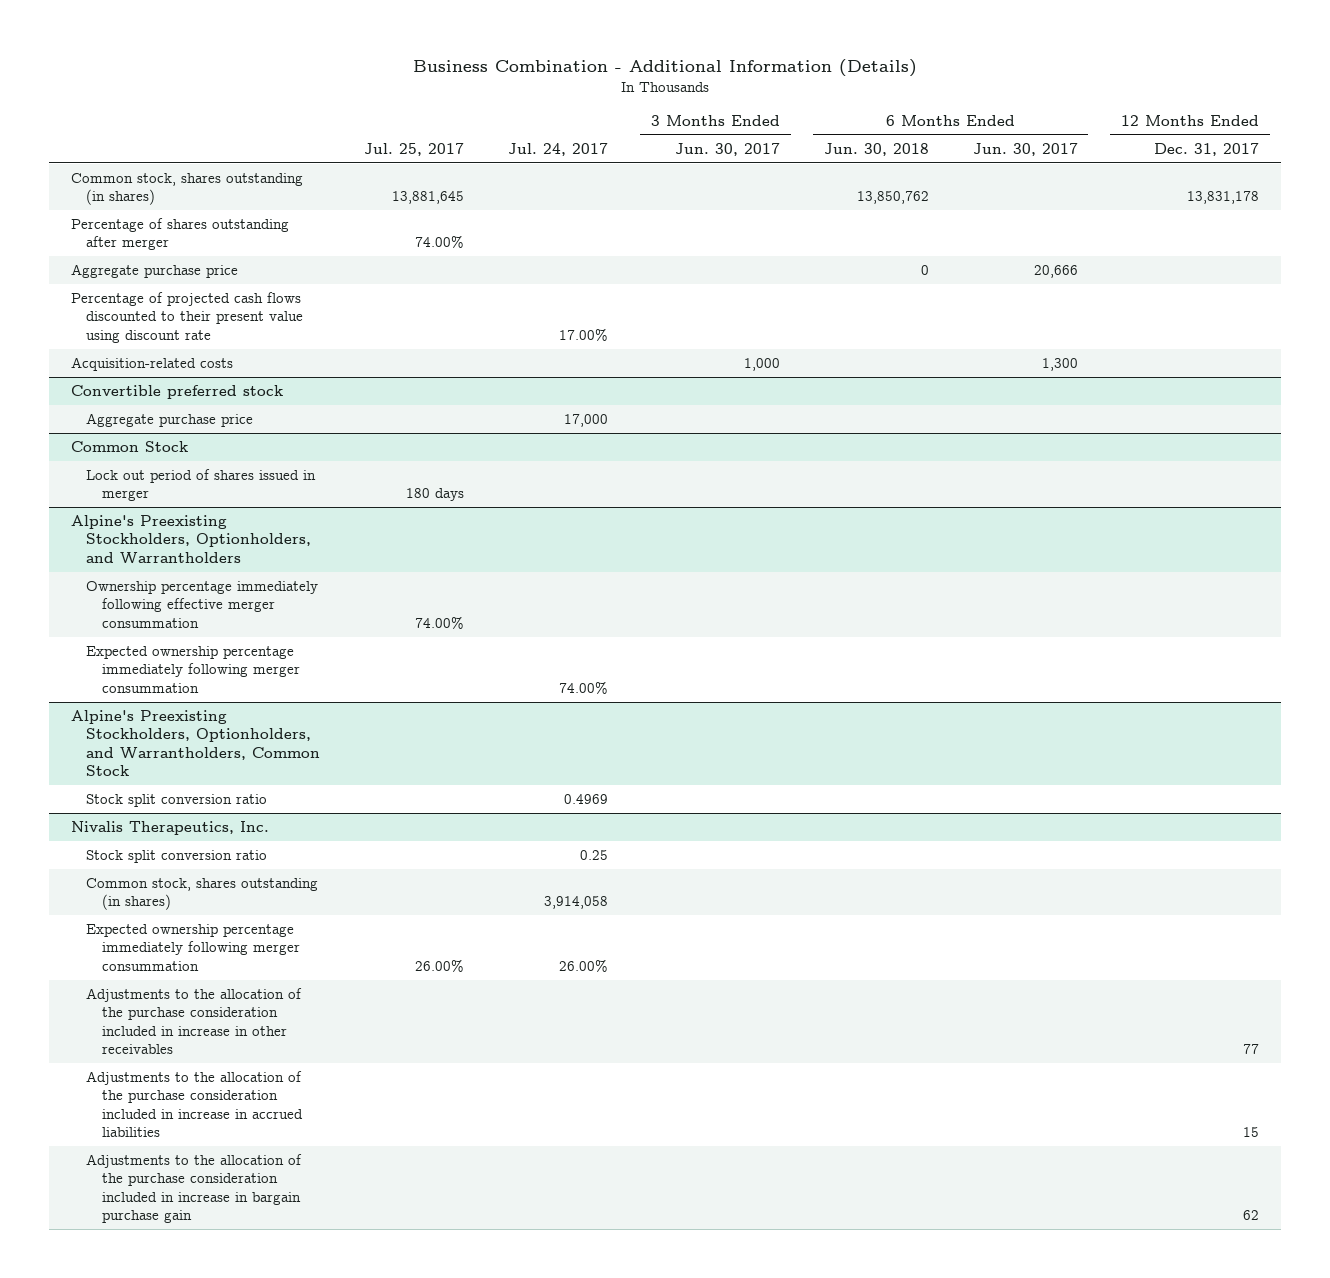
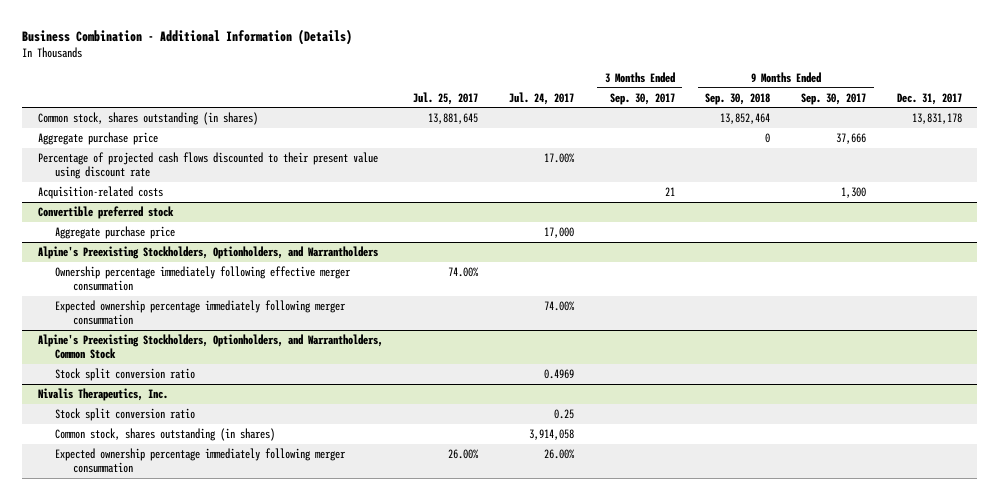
- | Jul. 25, 2017 | Jul. 24, 2017 | 3 Months Ended Jun. 30, 2017 | 6 Months Ended Jun. 30, 2018 | 6 Months Ended Jun. 30, 2017 | 12 Months Ended Dec. 31, 2017
+ | Jul. 25, 2017 | Jul. 24, 2017 | 3 Months Ended Sep. 30, 2017 | 9 Months Ended Sep. 30, 2018 | 9 Months Ended Sep. 30, 2017 | Dec. 31, 2017
- Percentage of shares outstanding after merger | 74.00% | | | | |
- Common Stock
- Lock out period of shares issued in merger | 180 days | | | | |
@ Nivalis Therapeutics, Inc.
- Adjustments to the allocation of the purchase consideration included in increase in other receivables | | | | | | 77
- Adjustments to the allocation of the purchase consideration included in increase in accrued liabilities | | | | | | 15
- Adjustments to the allocation of the purchase consideration included in increase in bargain purchase gain | | | | | | 62

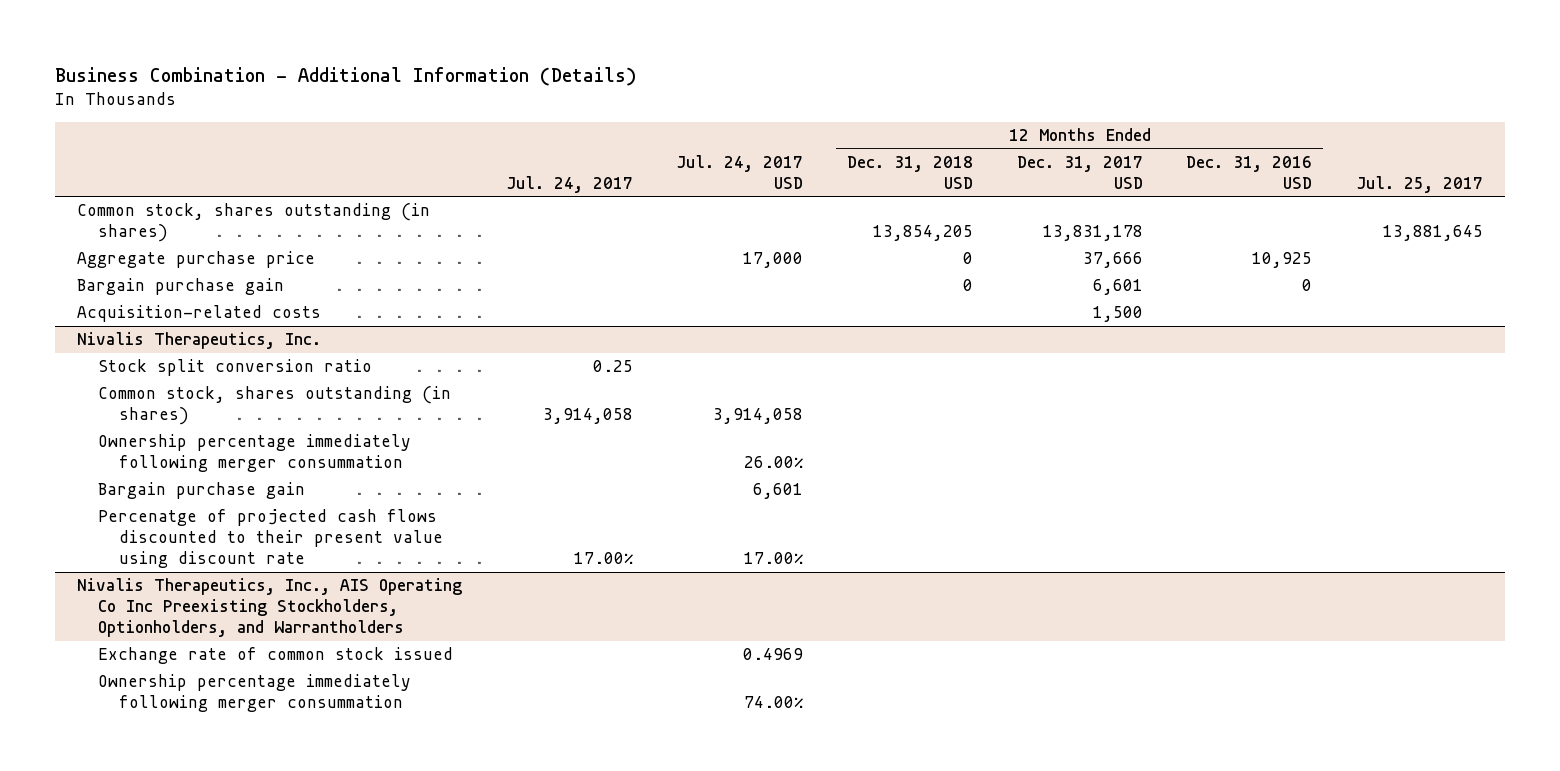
- | Jul. 25, 2017 | Jul. 24, 2017 | 3 Months Ended Sep. 30, 2017 | 9 Months Ended Sep. 30, 2018 | 9 Months Ended Sep. 30, 2017 | Dec. 31, 2017
+ | Jul. 24, 2017 | Jul. 24, 2017 USD | 12 Months Ended Dec. 31, 2018 USD | 12 Months Ended Dec. 31, 2017 USD | 12 Months Ended Dec. 31, 2016 USD | Jul. 25, 2017
- Percentage of projected cash flows discounted to their present value using discount rate | | 17.00% | | | |
+ Bargain purchase gain | | | 0 | 6,601 | 0 |
- Convertible preferred stock
- Aggregate purchase price | | 17,000 | | | |
- Alpine's Preexisting Stockholders, Optionholders, and Warrantholders
- Ownership percentage immediately following effective merger consummation | 74.00% | | | | |
- Expected ownership percentage immediately following merger consummation | | 74.00% | | | |
- Alpine's Preexisting Stockholders, Optionholders, and Warrantholders, Common Stock
- Stock split conversion ratio | | 0.4969 | | | |
@ Nivalis Therapeutics, Inc.
- Expected ownership percentage immediately following merger consummation | 26.00% | 26.00% | | | |
+ Ownership percentage immediately following merger consummation | | 26.00% | | | |
+ Bargain purchase gain | | 6,601 | | | |
+ Percenatge of projected cash flows discounted to their present value using discount rate | 17.00% | 17.00% | | | |
+ Nivalis Therapeutics, Inc., AIS Operating Co Inc Preexisting Stockholders, Optionholders, and Warrantholders
+ Exchange rate of common stock issued | | 0.4969 | | | |
+ Ownership percentage immediately following merger consummation | | 74.00% | | | |

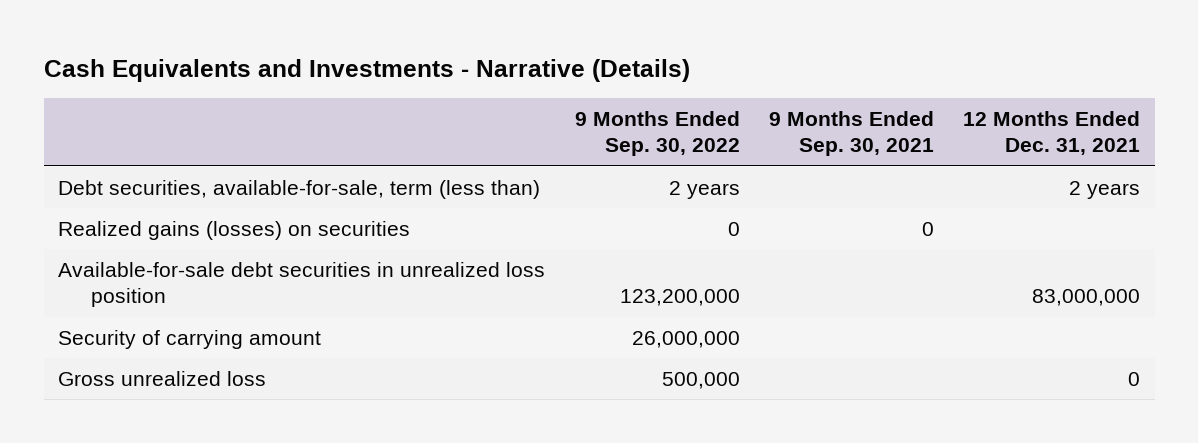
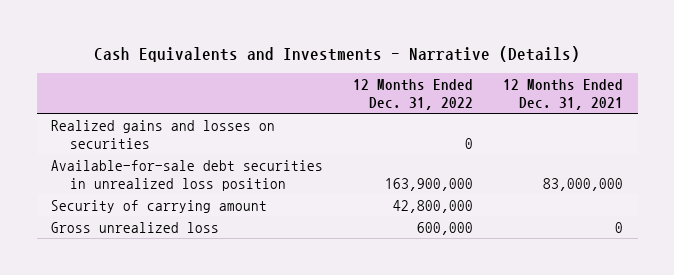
- | 9 Months Ended Sep. 30, 2022 | 9 Months Ended Sep. 30, 2021 | 12 Months Ended Dec. 31, 2021
+ | 12 Months Ended Dec. 31, 2022 | 12 Months Ended Dec. 31, 2021
- Debt securities, available-for-sale, term (less than) | 2 years | | 2 years
- Realized gains (losses) on securities | 0 | 0 |
+ Realized gains and losses on securities | 0 |

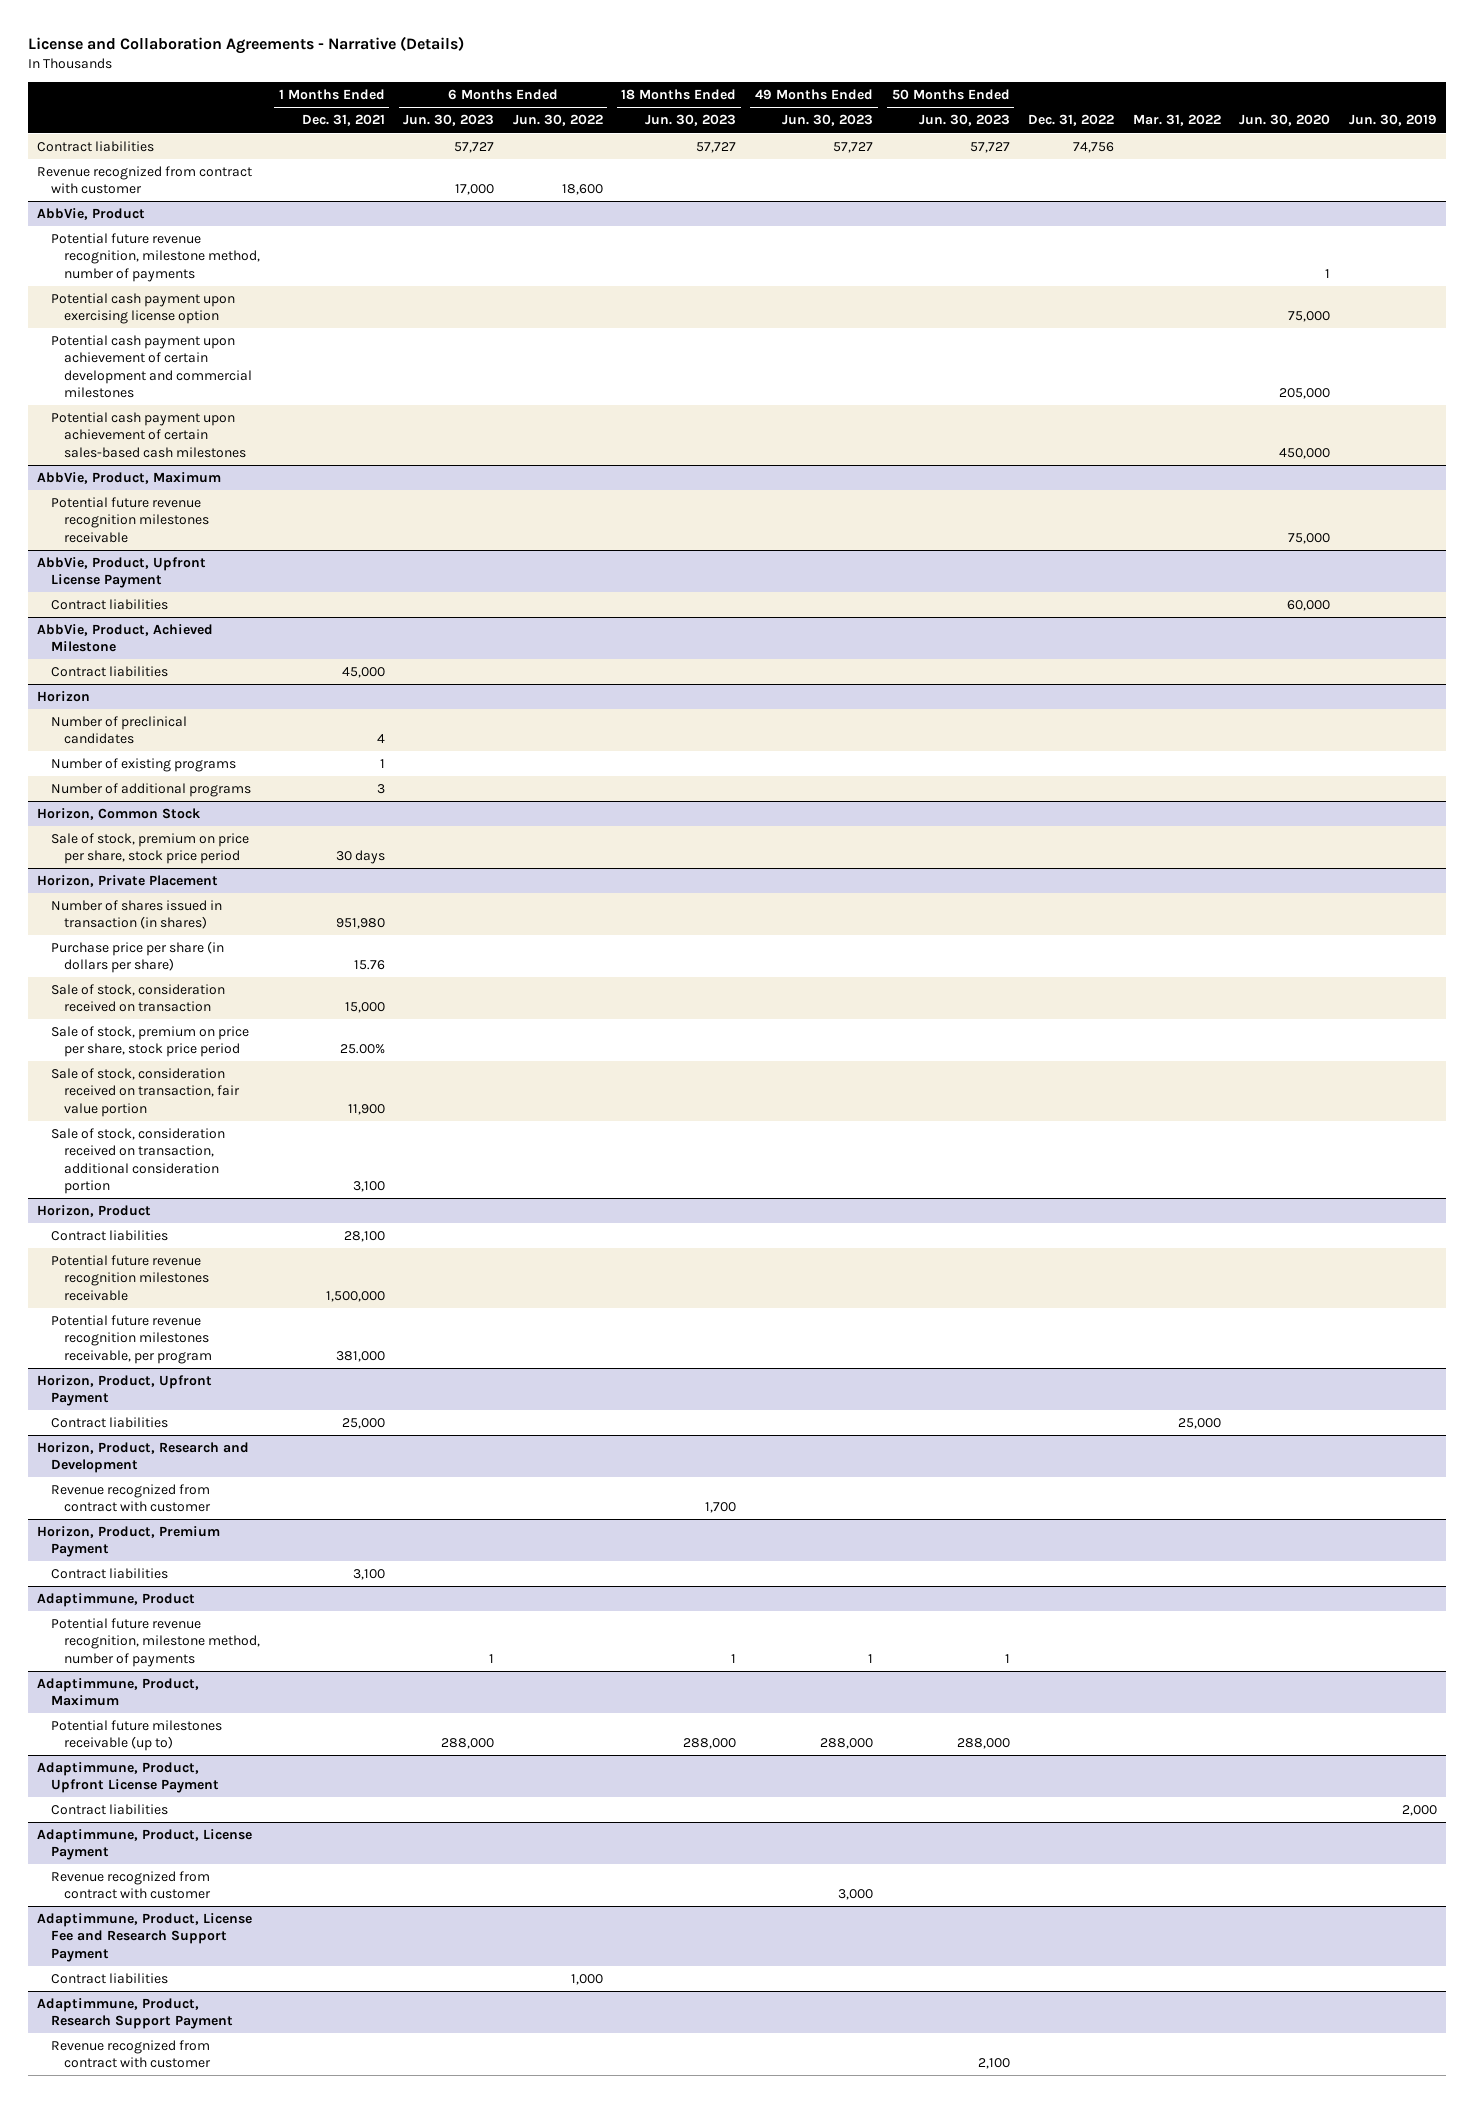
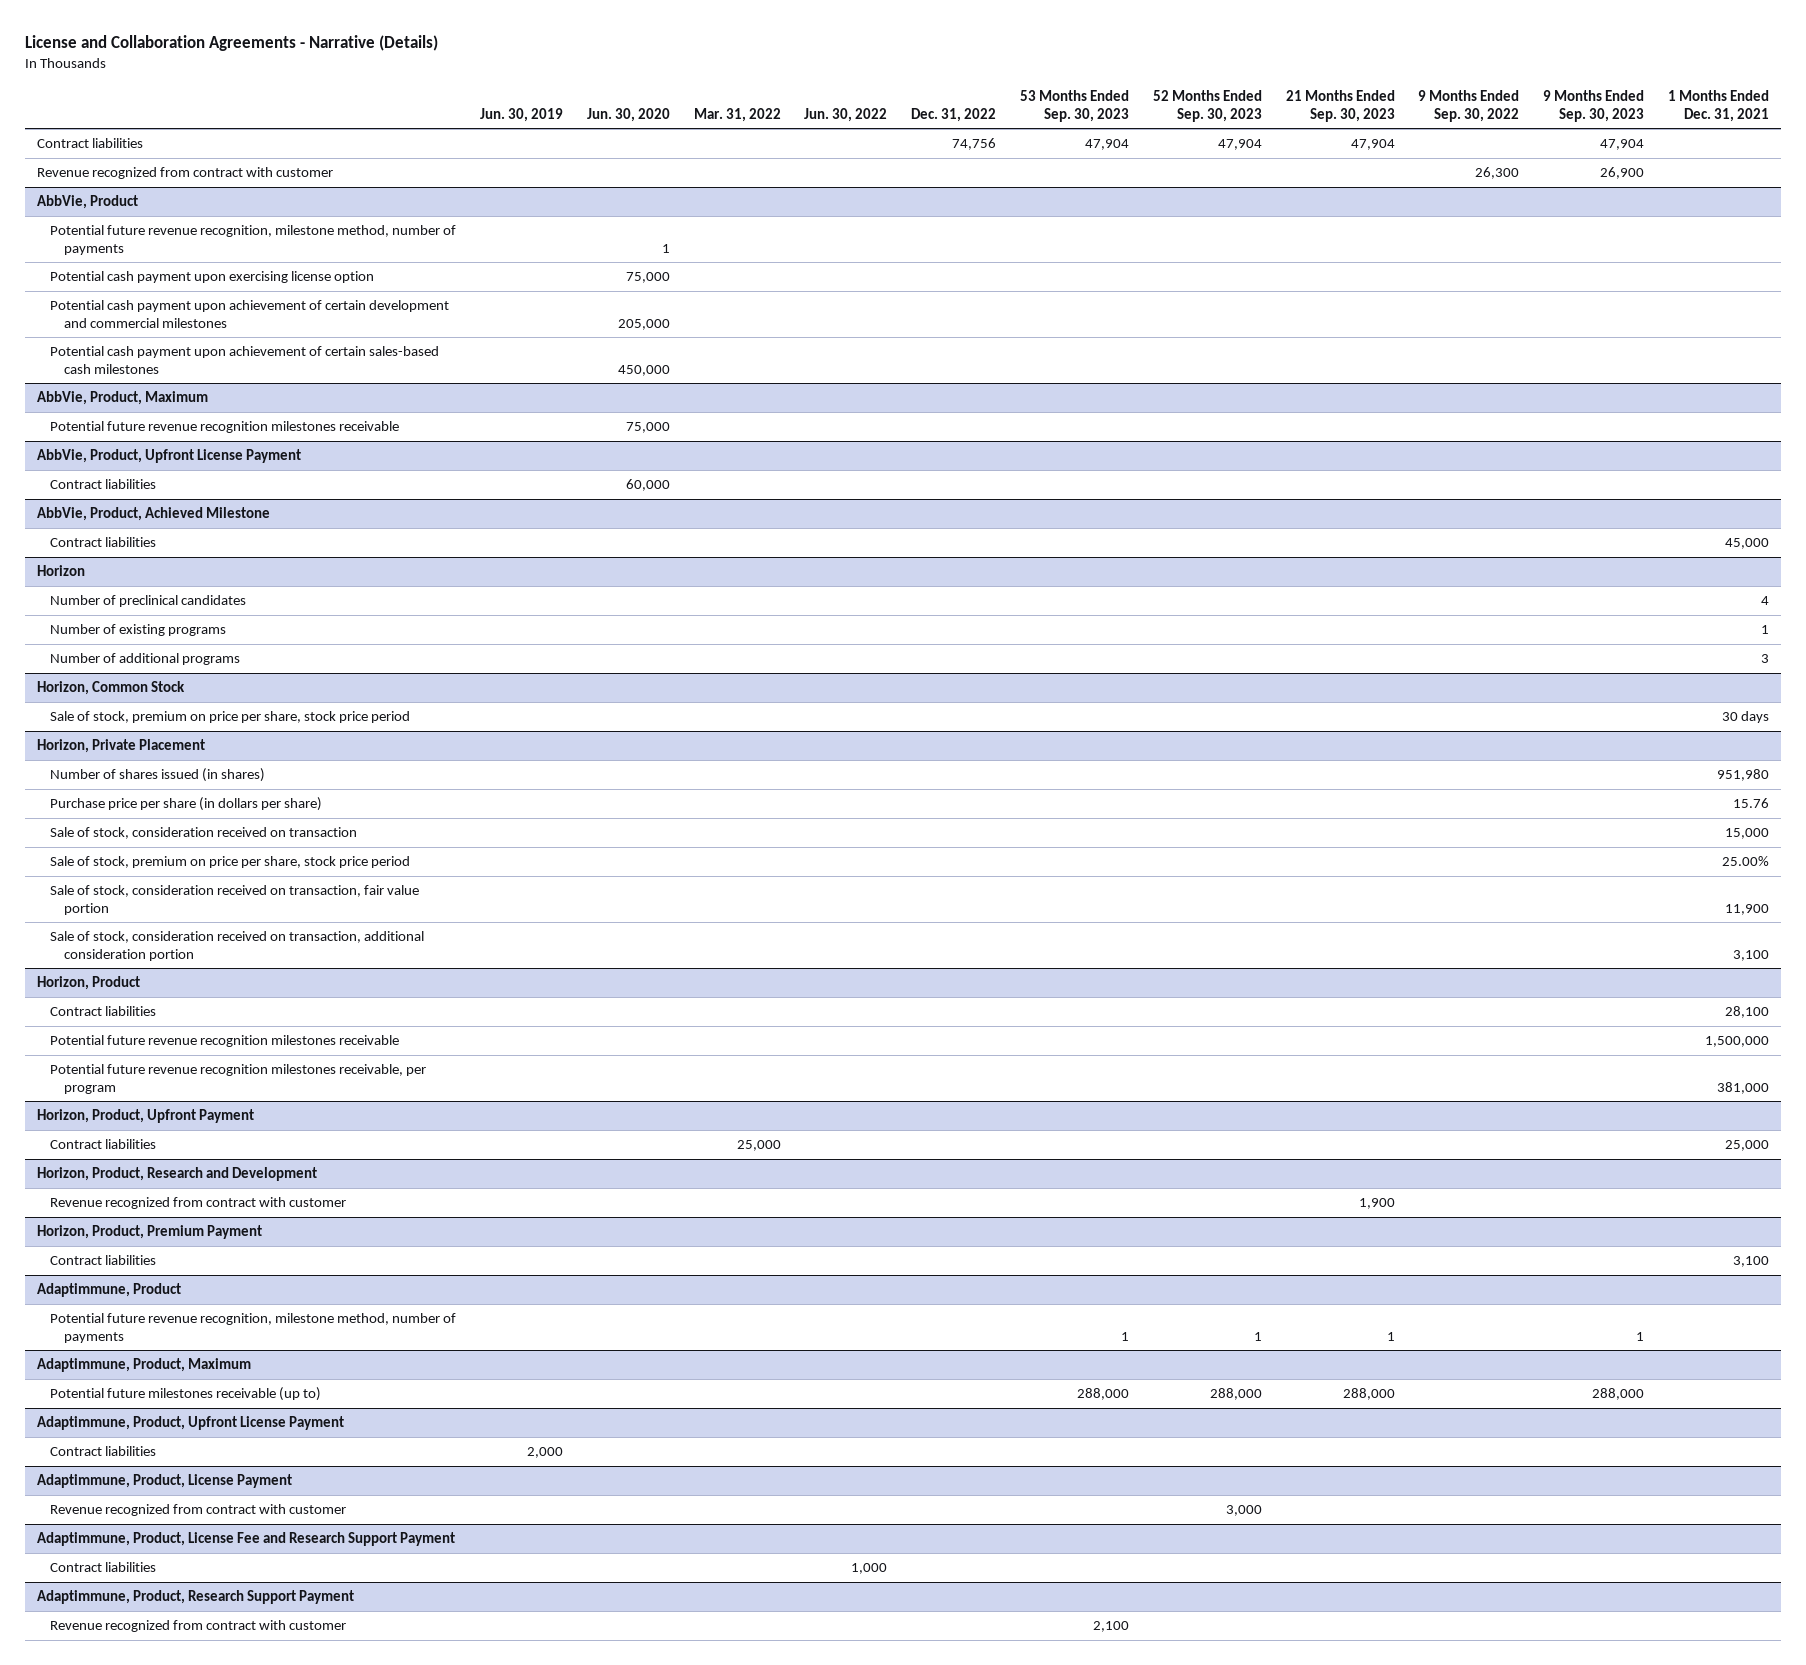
- | 1 Months Ended Dec. 31, 2021 | 6 Months Ended Jun. 30, 2023 | 6 Months Ended Jun. 30, 2022 | 18 Months Ended Jun. 30, 2023 | 49 Months Ended Jun. 30, 2023 | 50 Months Ended Jun. 30, 2023 | Dec. 31, 2022 | Mar. 31, 2022 | Jun. 30, 2020 | Jun. 30, 2019
+ | Jun. 30, 2019 | Jun. 30, 2020 | Mar. 31, 2022 | Jun. 30, 2022 | Dec. 31, 2022 | 53 Months Ended Sep. 30, 2023 | 52 Months Ended Sep. 30, 2023 | 21 Months Ended Sep. 30, 2023 | 9 Months Ended Sep. 30, 2022 | 9 Months Ended Sep. 30, 2023 | 1 Months Ended Dec. 31, 2021
@ Horizon, Private Placement
- Number of shares issued in transaction (in shares) | 951,980 | | | | | | | | |
+ Number of shares issued (in shares) | | | | | | | | | | | 951,980

